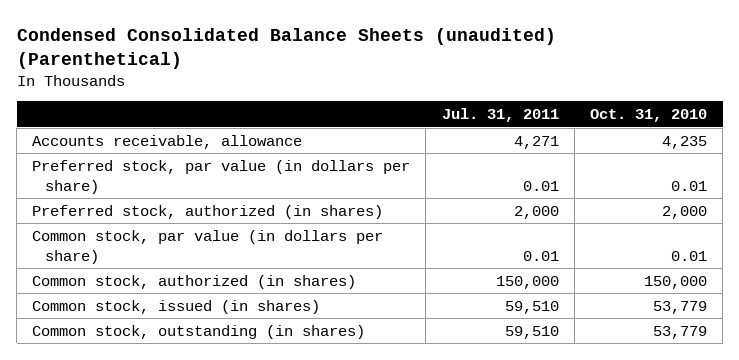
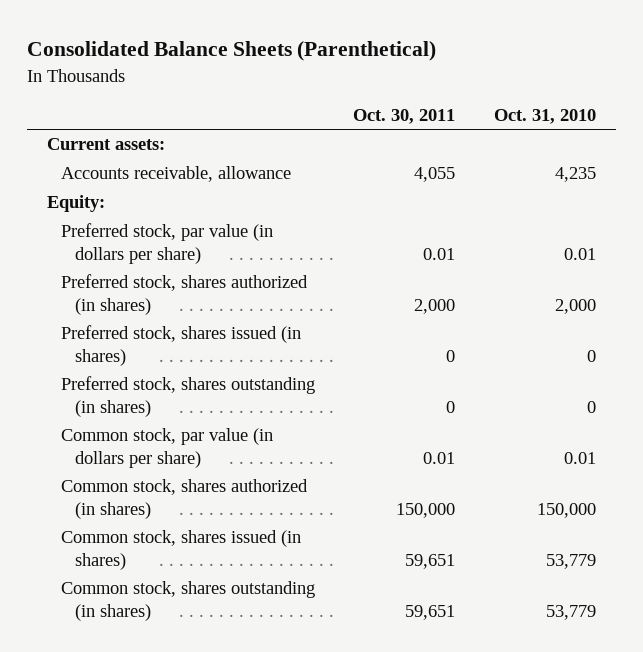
- Condensed Consolidated Balance Sheets (unaudited) (Parenthetical)
+ Consolidated Balance Sheets (Parenthetical)
- | Jul. 31, 2011 | Oct. 31, 2010
+ | Oct. 30, 2011 | Oct. 31, 2010
+ Current assets:
+ Equity:
- Preferred stock, authorized (in shares) | 2,000 | 2,000
+ Preferred stock, shares authorized (in shares) | 2,000 | 2,000
+ Preferred stock, shares issued (in shares) | 0 | 0
+ Preferred stock, shares outstanding (in shares) | 0 | 0
- Common stock, authorized (in shares) | 150,000 | 150,000
- Common stock, issued (in shares) | 59,510 | 53,779
- Common stock, outstanding (in shares) | 59,510 | 53,779
+ Common stock, shares authorized (in shares) | 150,000 | 150,000
+ Common stock, shares issued (in shares) | 59,651 | 53,779
+ Common stock, shares outstanding (in shares) | 59,651 | 53,779

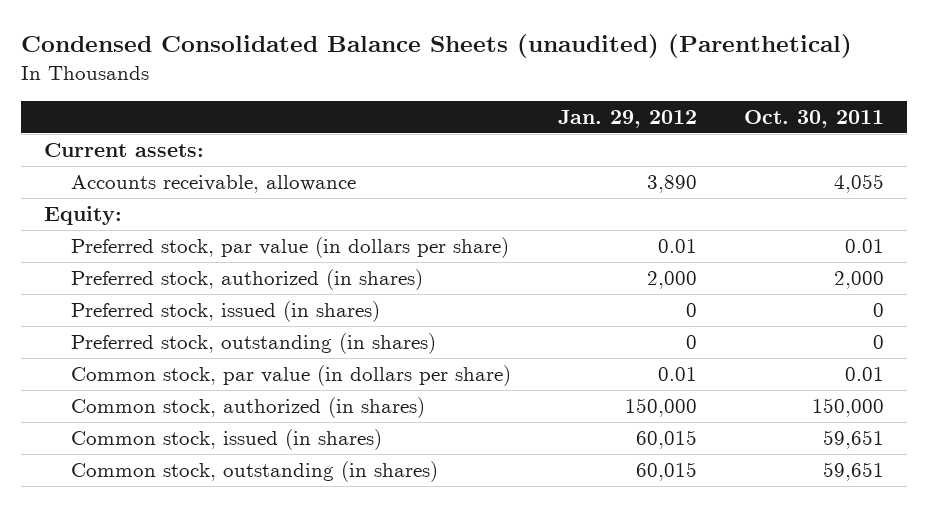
- Consolidated Balance Sheets (Parenthetical)
+ Condensed Consolidated Balance Sheets (unaudited) (Parenthetical)
- | Oct. 30, 2011 | Oct. 31, 2010
+ | Jan. 29, 2012 | Oct. 30, 2011
- Preferred stock, shares authorized (in shares) | 2,000 | 2,000
- Preferred stock, shares issued (in shares) | 0 | 0
- Preferred stock, shares outstanding (in shares) | 0 | 0
+ Preferred stock, authorized (in shares) | 2,000 | 2,000
+ Preferred stock, issued (in shares) | 0 | 0
+ Preferred stock, outstanding (in shares) | 0 | 0
- Common stock, shares authorized (in shares) | 150,000 | 150,000
- Common stock, shares issued (in shares) | 59,651 | 53,779
- Common stock, shares outstanding (in shares) | 59,651 | 53,779
+ Common stock, authorized (in shares) | 150,000 | 150,000
+ Common stock, issued (in shares) | 60,015 | 59,651
+ Common stock, outstanding (in shares) | 60,015 | 59,651

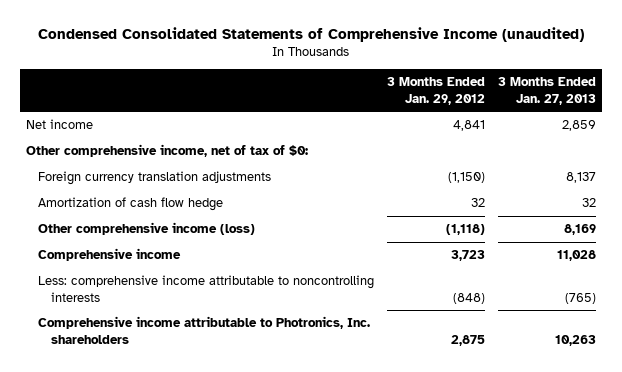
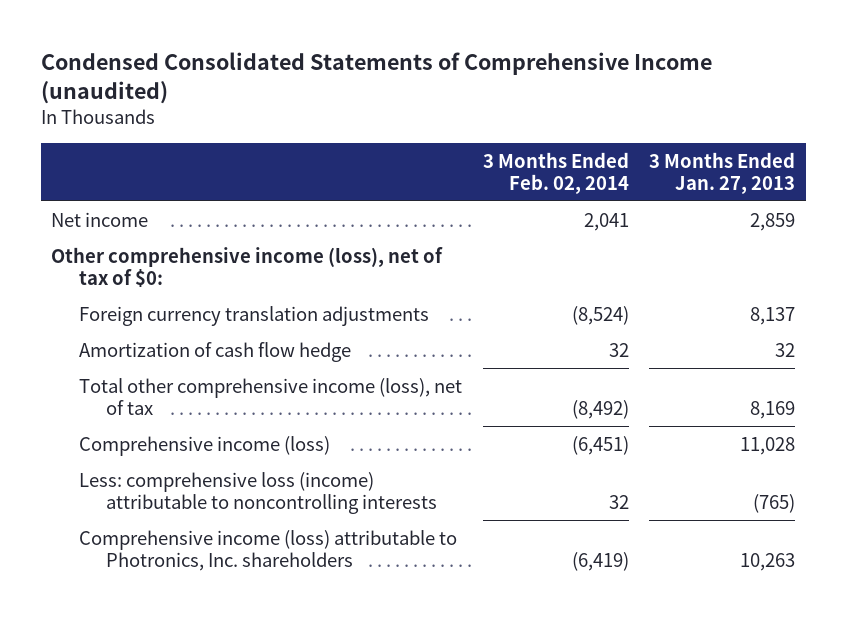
- | 3 Months Ended Jan. 29, 2012 | 3 Months Ended Jan. 27, 2013
+ | 3 Months Ended Feb. 02, 2014 | 3 Months Ended Jan. 27, 2013
- Other comprehensive income, net of tax of $0:
+ Other comprehensive income (loss), net of tax of $0:
- Other comprehensive income (loss) | (1,118) | 8,169
- Comprehensive income | 3,723 | 11,028
- Less: comprehensive income attributable to noncontrolling interests | (848) | (765)
- Comprehensive income attributable to Photronics, Inc. shareholders | 2,875 | 10,263
+ Total other comprehensive income (loss), net of tax | (8,492) | 8,169
+ Comprehensive income (loss) | (6,451) | 11,028
+ Less: comprehensive loss (income) attributable to noncontrolling interests | 32 | (765)
+ Comprehensive income (loss) attributable to Photronics, Inc. shareholders | (6,419) | 10,263

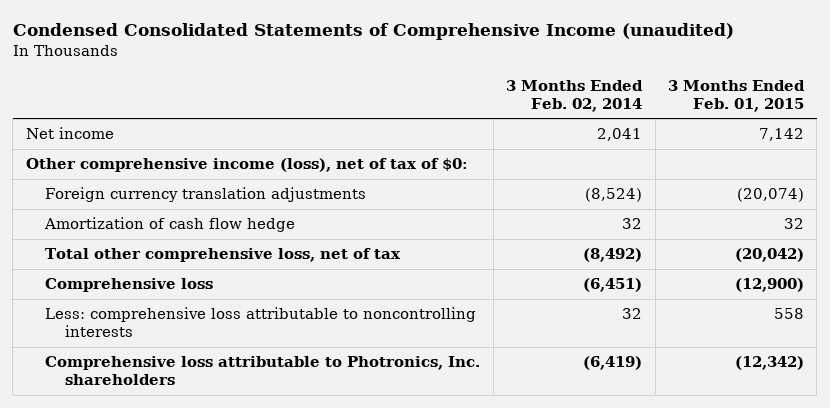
- | 3 Months Ended Feb. 02, 2014 | 3 Months Ended Jan. 27, 2013
+ | 3 Months Ended Feb. 02, 2014 | 3 Months Ended Feb. 01, 2015
- Total other comprehensive income (loss), net of tax | (8,492) | 8,169
- Comprehensive income (loss) | (6,451) | 11,028
- Less: comprehensive loss (income) attributable to noncontrolling interests | 32 | (765)
- Comprehensive income (loss) attributable to Photronics, Inc. shareholders | (6,419) | 10,263
+ Total other comprehensive loss, net of tax | (8,492) | (20,042)
+ Comprehensive loss | (6,451) | (12,900)
+ Less: comprehensive loss attributable to noncontrolling interests | 32 | 558
+ Comprehensive loss attributable to Photronics, Inc. shareholders | (6,419) | (12,342)

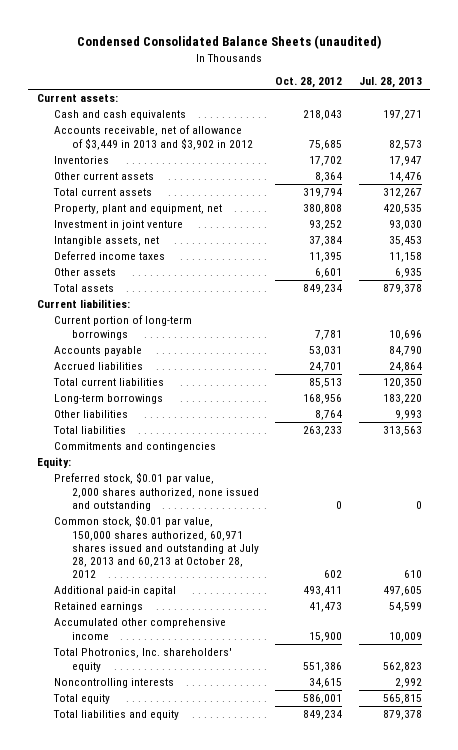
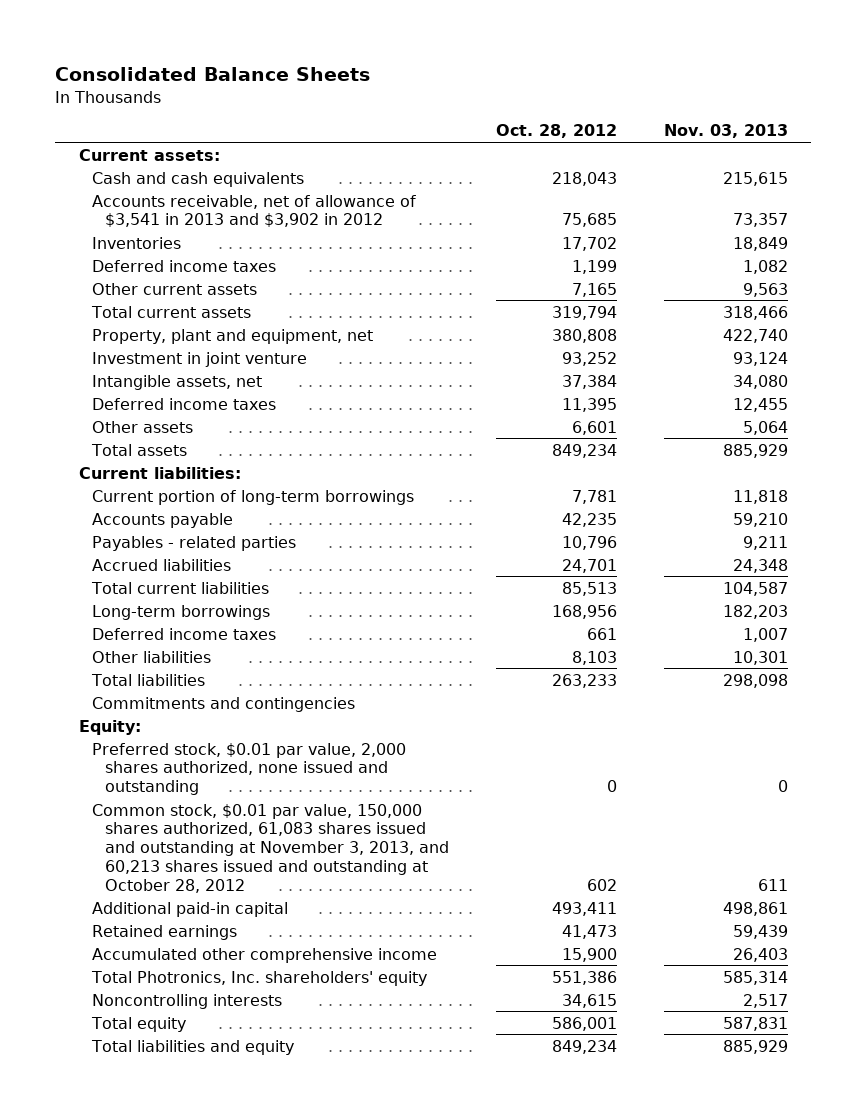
- Condensed Consolidated Balance Sheets (unaudited)
+ Consolidated Balance Sheets
- | Oct. 28, 2012 | Jul. 28, 2013
+ | Oct. 28, 2012 | Nov. 03, 2013
- Accounts receivable, net of allowance of $3,449 in 2013 and $3,902 in 2012 | 75,685 | 82,573
+ Accounts receivable, net of allowance of $3,541 in 2013 and $3,902 in 2012 | 75,685 | 73,357
- Other current assets | 8,364 | 14,476
+ Deferred income taxes | 1,199 | 1,082
+ Other current assets | 7,165 | 9,563
- Accounts payable | 53,031 | 84,790
+ Accounts payable | 42,235 | 59,210
+ Payables - related parties | 10,796 | 9,211
- Other liabilities | 8,764 | 9,993
+ Deferred income taxes | 661 | 1,007
+ Other liabilities | 8,103 | 10,301
- Common stock, $0.01 par value, 150,000 shares authorized, 60,971 shares issued and outstanding at July 28, 2013 and 60,213 at October 28, 2012 | 602 | 610
+ Common stock, $0.01 par value, 150,000 shares authorized, 61,083 shares issued and outstanding at November 3, 2013, and 60,213 shares issued and outstanding at October 28, 2012 | 602 | 611

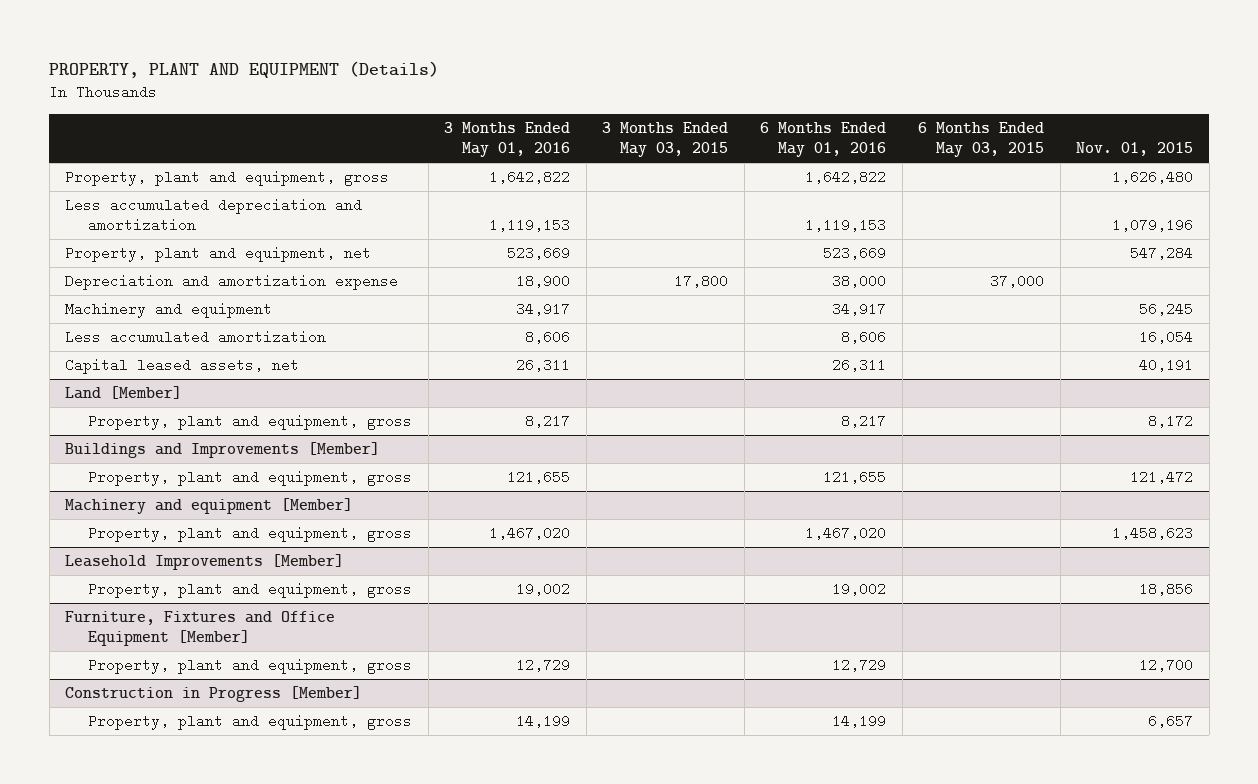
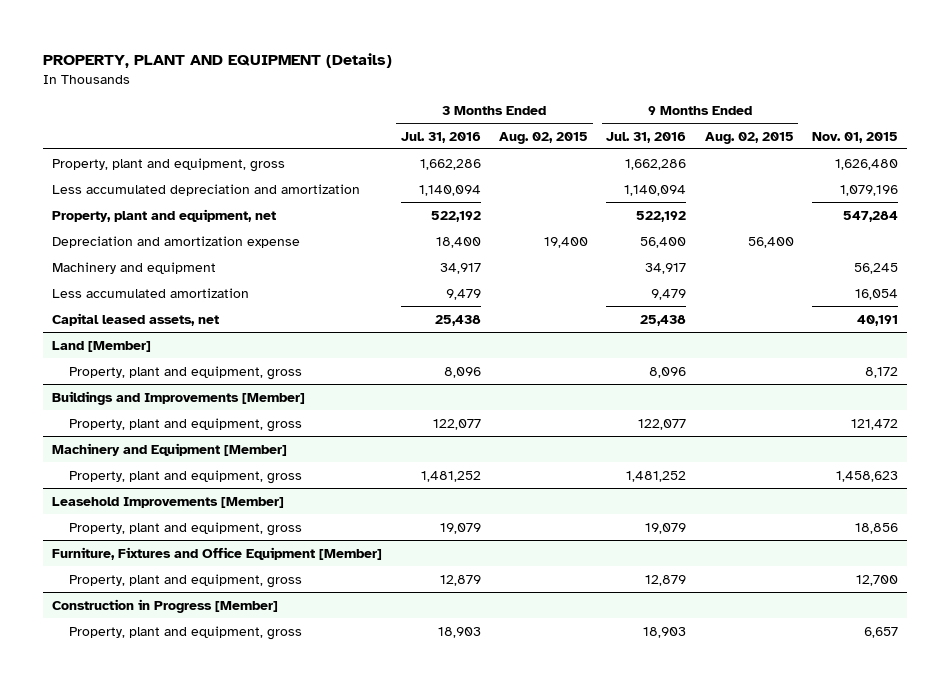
- | 3 Months Ended May 01, 2016 | 3 Months Ended May 03, 2015 | 6 Months Ended May 01, 2016 | 6 Months Ended May 03, 2015 | Nov. 01, 2015
+ | 3 Months Ended Jul. 31, 2016 | 3 Months Ended Aug. 02, 2015 | 9 Months Ended Jul. 31, 2016 | 9 Months Ended Aug. 02, 2015 | Nov. 01, 2015
- Machinery and equipment [Member]
+ Machinery and Equipment [Member]

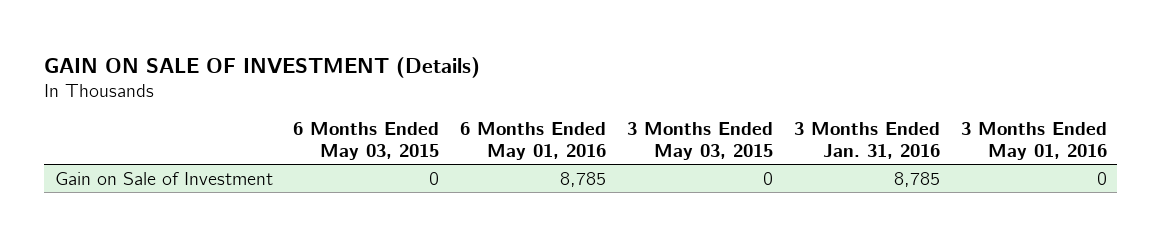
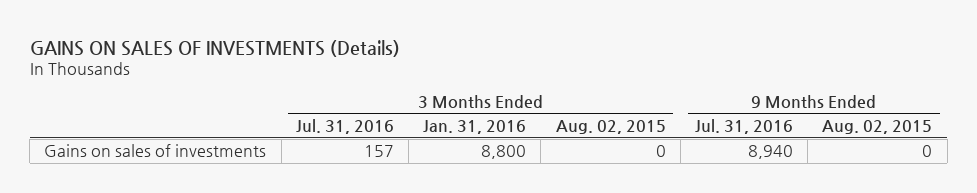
- GAIN ON SALE OF INVESTMENT (Details)
+ GAINS ON SALES OF INVESTMENTS (Details)
- | 6 Months Ended May 03, 2015 | 6 Months Ended May 01, 2016 | 3 Months Ended May 03, 2015 | 3 Months Ended Jan. 31, 2016 | 3 Months Ended May 01, 2016
+ | 3 Months Ended Jul. 31, 2016 | 3 Months Ended Jan. 31, 2016 | 3 Months Ended Aug. 02, 2015 | 9 Months Ended Jul. 31, 2016 | 9 Months Ended Aug. 02, 2015
- Gain on Sale of Investment | 0 | 8,785 | 0 | 8,785 | 0
+ Gains on sales of investments | 157 | 8,800 | 0 | 8,940 | 0

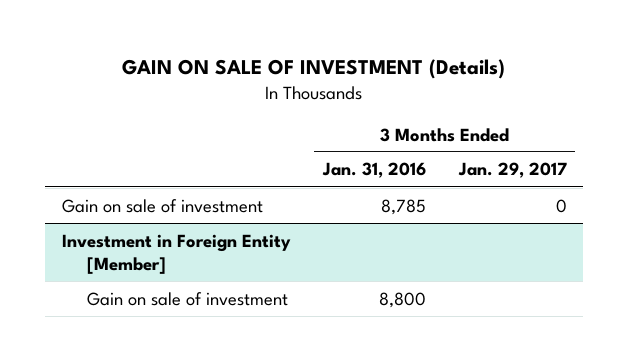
- GAINS ON SALES OF INVESTMENTS (Details)
+ GAIN ON SALE OF INVESTMENT (Details)
- | 3 Months Ended Jul. 31, 2016 | 3 Months Ended Jan. 31, 2016 | 3 Months Ended Aug. 02, 2015 | 9 Months Ended Jul. 31, 2016 | 9 Months Ended Aug. 02, 2015
+ | 3 Months Ended Jan. 31, 2016 | 3 Months Ended Jan. 29, 2017
- Gains on sales of investments | 157 | 8,800 | 0 | 8,940 | 0
+ Gain on sale of investment | 8,785 | 0
+ Investment in Foreign Entity [Member]
+ Gain on sale of investment | 8,800 |

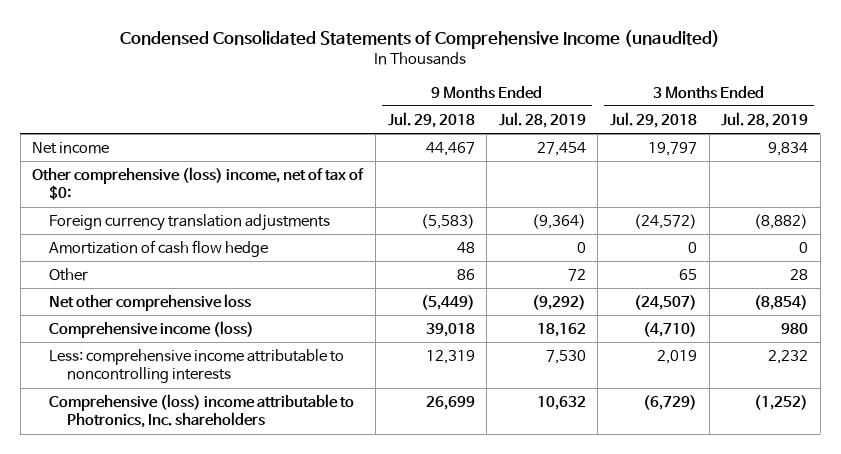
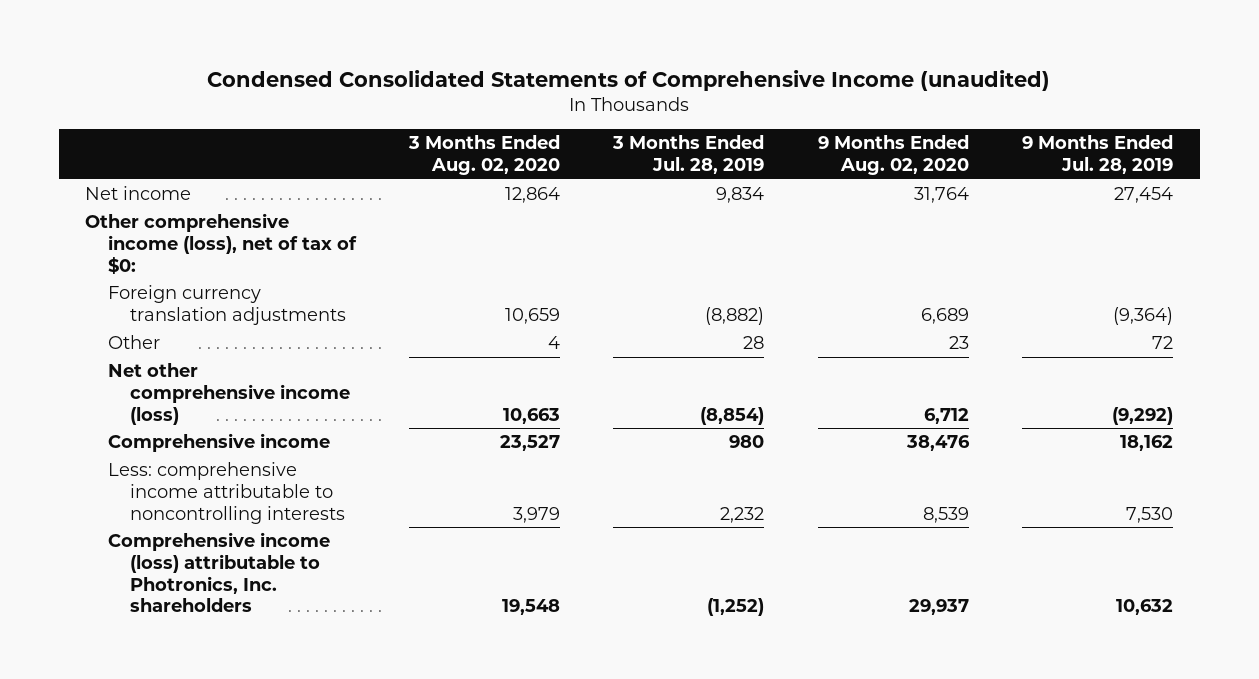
- | 9 Months Ended Jul. 29, 2018 | 9 Months Ended Jul. 28, 2019 | 3 Months Ended Jul. 29, 2018 | 3 Months Ended Jul. 28, 2019
+ | 3 Months Ended Aug. 02, 2020 | 3 Months Ended Jul. 28, 2019 | 9 Months Ended Aug. 02, 2020 | 9 Months Ended Jul. 28, 2019
- Other comprehensive (loss) income, net of tax of $0:
+ Other comprehensive income (loss), net of tax of $0:
- Amortization of cash flow hedge | 48 | 0 | 0 | 0
- Net other comprehensive loss | (5,449) | (9,292) | (24,507) | (8,854)
- Comprehensive income (loss) | 39,018 | 18,162 | (4,710) | 980
+ Net other comprehensive income (loss) | 10,663 | (8,854) | 6,712 | (9,292)
+ Comprehensive income | 23,527 | 980 | 38,476 | 18,162
- Comprehensive (loss) income attributable to Photronics, Inc. shareholders | 26,699 | 10,632 | (6,729) | (1,252)
+ Comprehensive income (loss) attributable to Photronics, Inc. shareholders | 19,548 | (1,252) | 29,937 | 10,632

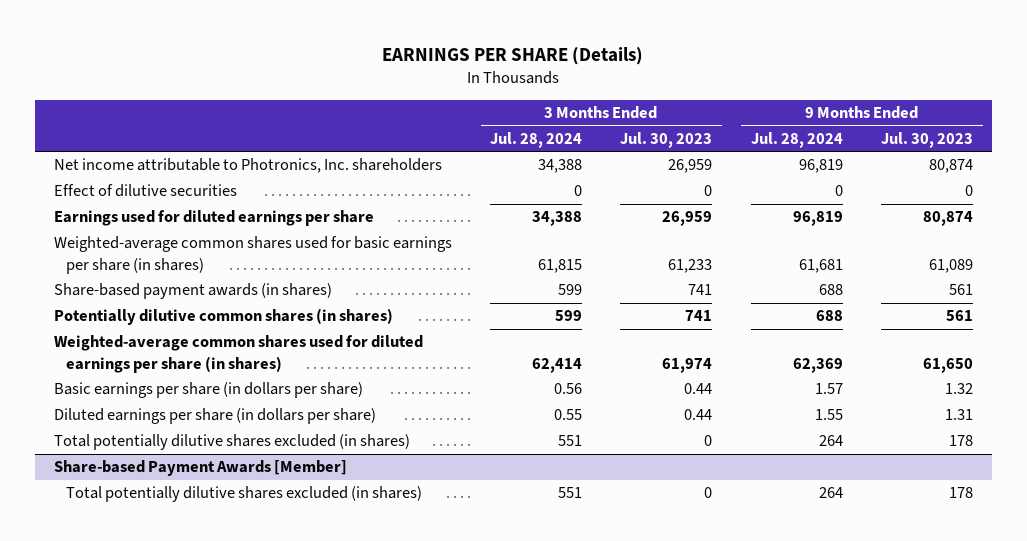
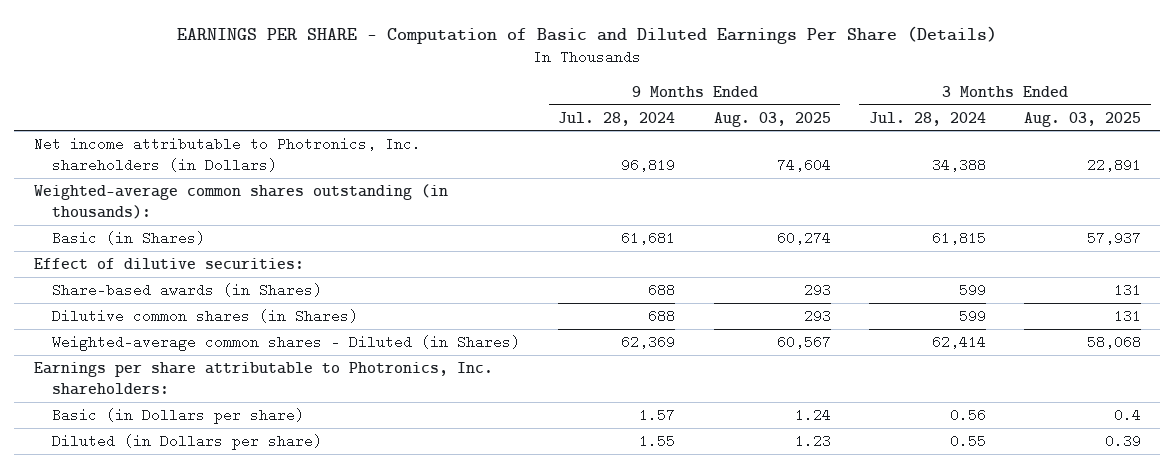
- EARNINGS PER SHARE (Details)
+ EARNINGS PER SHARE - Computation of Basic and Diluted Earnings Per Share (Details)
- | 3 Months Ended Jul. 28, 2024 | 3 Months Ended Jul. 30, 2023 | 9 Months Ended Jul. 28, 2024 | 9 Months Ended Jul. 30, 2023
+ | 9 Months Ended Jul. 28, 2024 | 9 Months Ended Aug. 03, 2025 | 3 Months Ended Jul. 28, 2024 | 3 Months Ended Aug. 03, 2025
- Net income attributable to Photronics, Inc. shareholders | 34,388 | 26,959 | 96,819 | 80,874
- Effect of dilutive securities | 0 | 0 | 0 | 0
- Earnings used for diluted earnings per share | 34,388 | 26,959 | 96,819 | 80,874
- Weighted-average common shares used for basic earnings per share (in shares) | 61,815 | 61,233 | 61,681 | 61,089
- Share-based payment awards (in shares) | 599 | 741 | 688 | 561
- Potentially dilutive common shares (in shares) | 599 | 741 | 688 | 561
- Weighted-average common shares used for diluted earnings per share (in shares) | 62,414 | 61,974 | 62,369 | 61,650
- Basic earnings per share (in dollars per share) | 0.56 | 0.44 | 1.57 | 1.32
- Diluted earnings per share (in dollars per share) | 0.55 | 0.44 | 1.55 | 1.31
- Total potentially dilutive shares excluded (in shares) | 551 | 0 | 264 | 178
- Share-based Payment Awards [Member]
- Total potentially dilutive shares excluded (in shares) | 551 | 0 | 264 | 178
+ Net income attributable to Photronics, Inc. shareholders (in Dollars) | 96,819 | 74,604 | 34,388 | 22,891
+ Weighted-average common shares outstanding (in thousands):
+ Basic (in Shares) | 61,681 | 60,274 | 61,815 | 57,937
+ Effect of dilutive securities:
+ Share-based awards (in Shares) | 688 | 293 | 599 | 131
+ Dilutive common shares (in Shares) | 688 | 293 | 599 | 131
+ Weighted-average common shares - Diluted (in Shares) | 62,369 | 60,567 | 62,414 | 58,068
+ Earnings per share attributable to Photronics, Inc. shareholders:
+ Basic (in Dollars per share) | 1.57 | 1.24 | 0.56 | 0.4
+ Diluted (in Dollars per share) | 1.55 | 1.23 | 0.55 | 0.39

